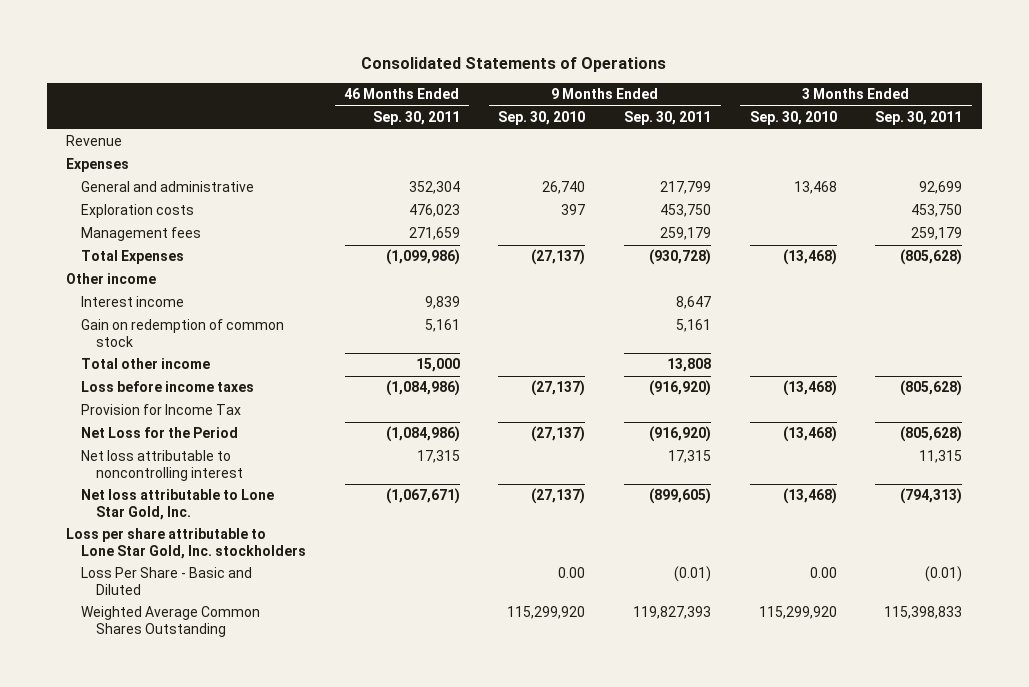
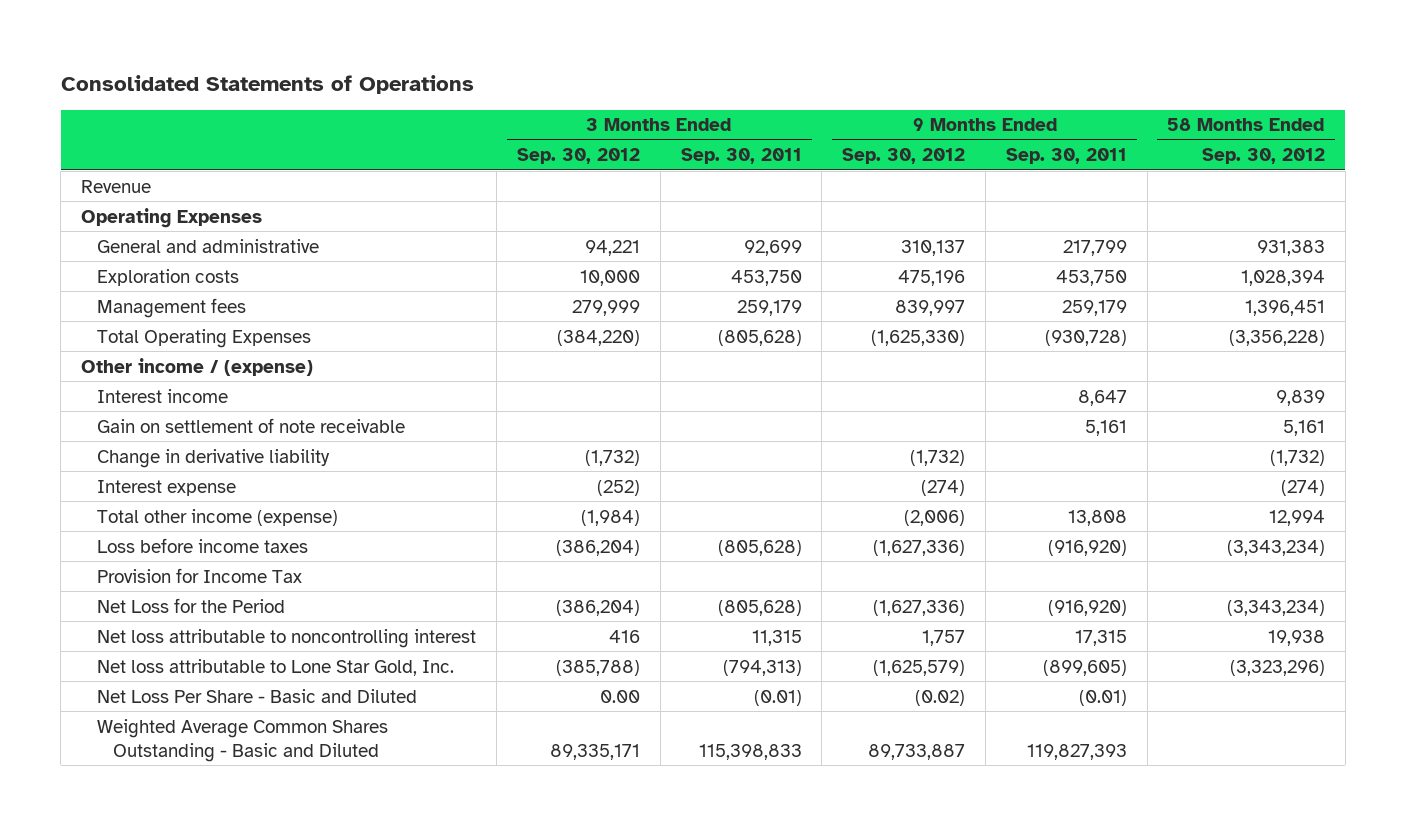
- | 46 Months Ended Sep. 30, 2011 | 9 Months Ended Sep. 30, 2010 | 9 Months Ended Sep. 30, 2011 | 3 Months Ended Sep. 30, 2010 | 3 Months Ended Sep. 30, 2011
+ | 3 Months Ended Sep. 30, 2012 | 3 Months Ended Sep. 30, 2011 | 9 Months Ended Sep. 30, 2012 | 9 Months Ended Sep. 30, 2011 | 58 Months Ended Sep. 30, 2012
- Expenses
+ Operating Expenses
- Total Expenses | (1,099,986) | (27,137) | (930,728) | (13,468) | (805,628)
- Other income
+ Total Operating Expenses | (384,220) | (805,628) | (1,625,330) | (930,728) | (3,356,228)
+ Other income / (expense)
- Gain on redemption of common stock | 5,161 | | 5,161 | |
- Total other income | 15,000 | | 13,808 | |
+ Gain on settlement of note receivable | | | | 5,161 | 5,161
+ Change in derivative liability | (1,732) | | (1,732) | | (1,732)
+ Interest expense | (252) | | (274) | | (274)
+ Total other income (expense) | (1,984) | | (2,006) | 13,808 | 12,994
- Loss per share attributable to Lone Star Gold, Inc. stockholders
- Loss Per Share - Basic and Diluted | | 0.00 | (0.01) | 0.00 | (0.01)
- Weighted Average Common Shares Outstanding | | 115,299,920 | 119,827,393 | 115,299,920 | 115,398,833
+ Net Loss Per Share - Basic and Diluted | 0.00 | (0.01) | (0.02) | (0.01) |
+ Weighted Average Common Shares Outstanding - Basic and Diluted | 89,335,171 | 115,398,833 | 89,733,887 | 119,827,393 |

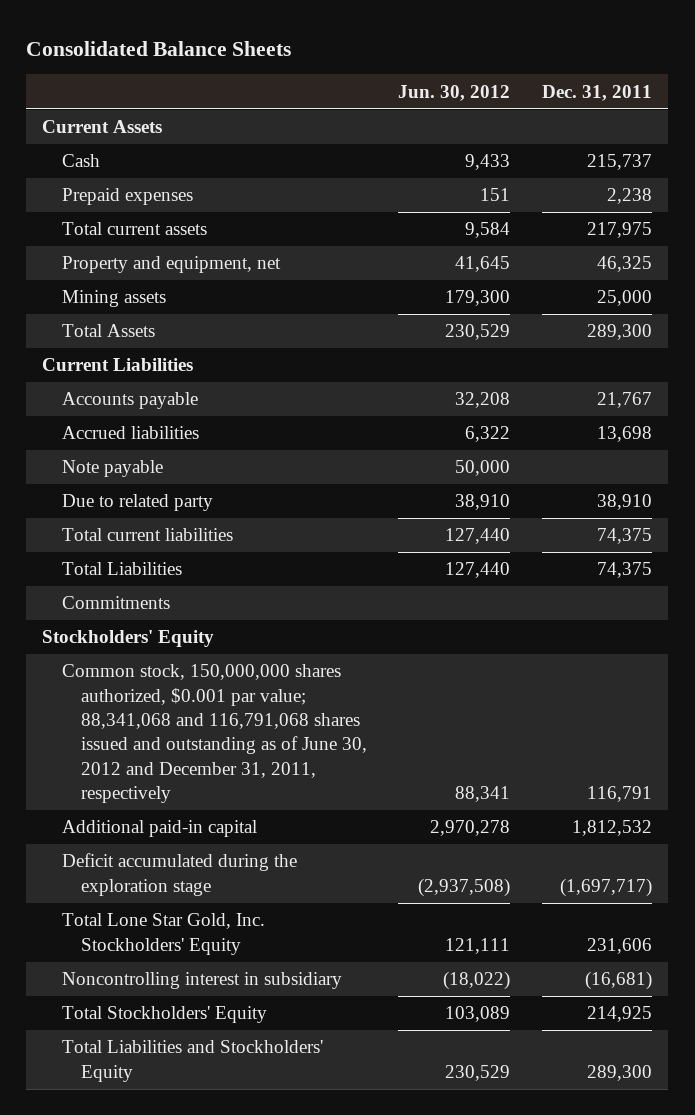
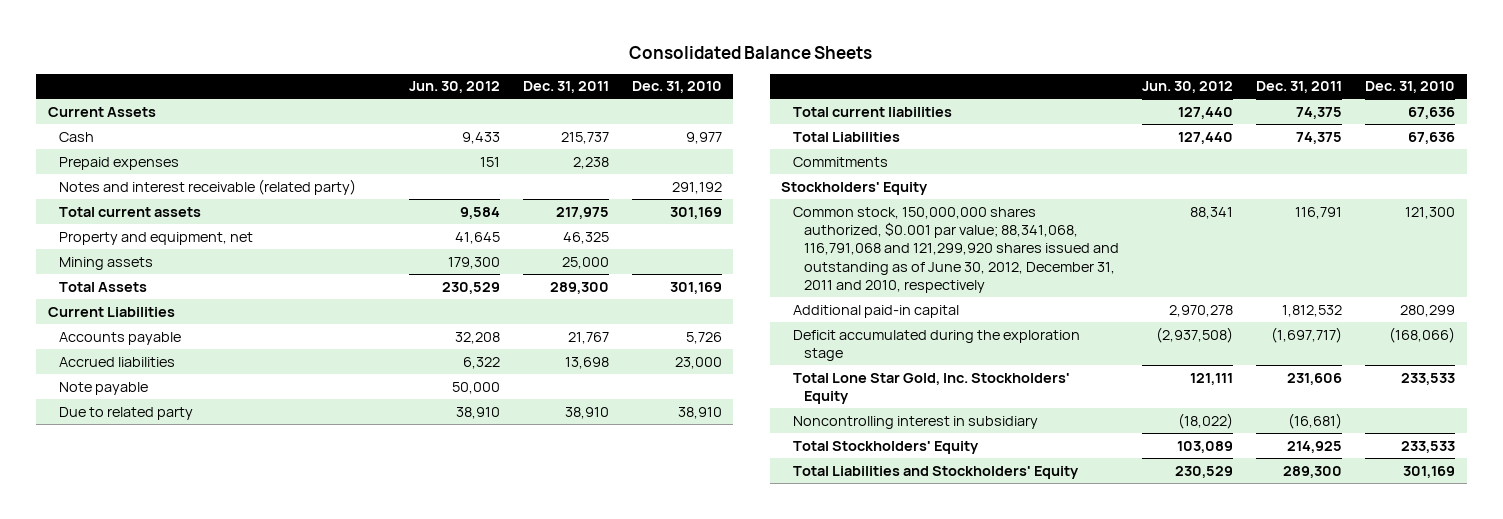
- | Jun. 30, 2012 | Dec. 31, 2011
+ | Jun. 30, 2012 | Dec. 31, 2011 | Dec. 31, 2010
+ Notes and interest receivable (related party) | | | 291,192
- Common stock, 150,000,000 shares authorized, $0.001 par value; 88,341,068 and 116,791,068 shares issued and outstanding as of June 30, 2012 and December 31, 2011, respectively | 88,341 | 116,791
+ Common stock, 150,000,000 shares authorized, $0.001 par value; 88,341,068, 116,791,068 and 121,299,920 shares issued and outstanding as of June 30, 2012, December 31, 2011 and 2010, respectively | 88,341 | 116,791 | 121,300

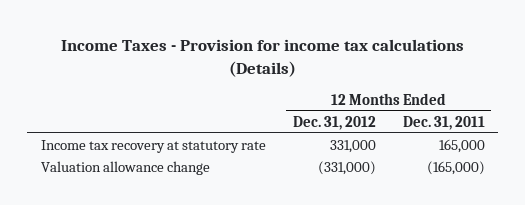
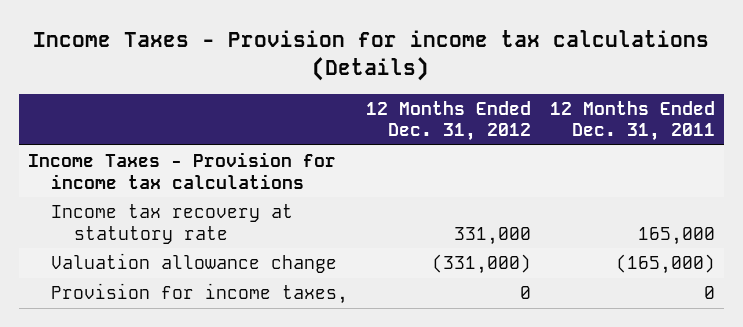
+ Income Taxes - Provision for income tax calculations
+ Provision for income taxes, | 0 | 0

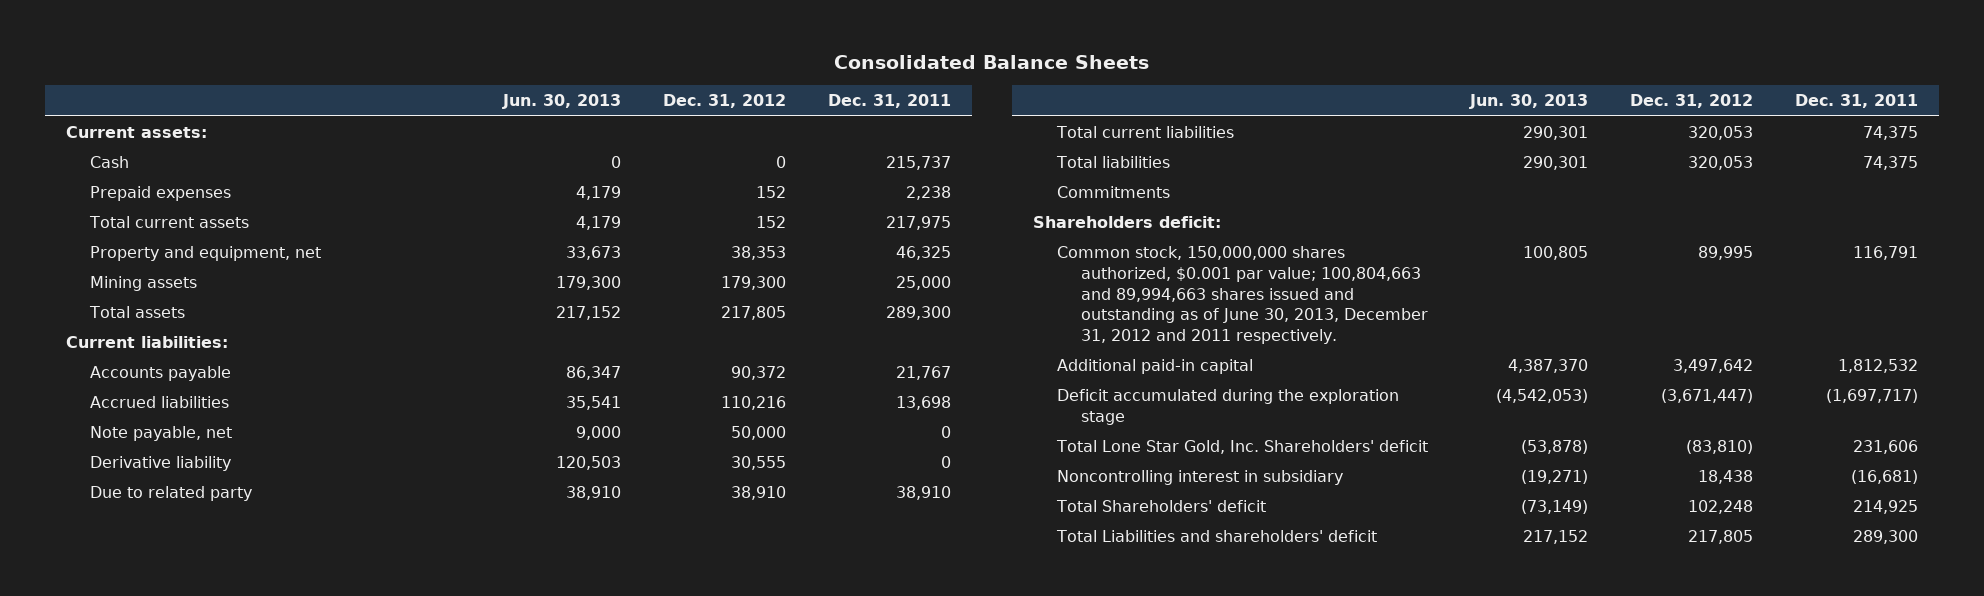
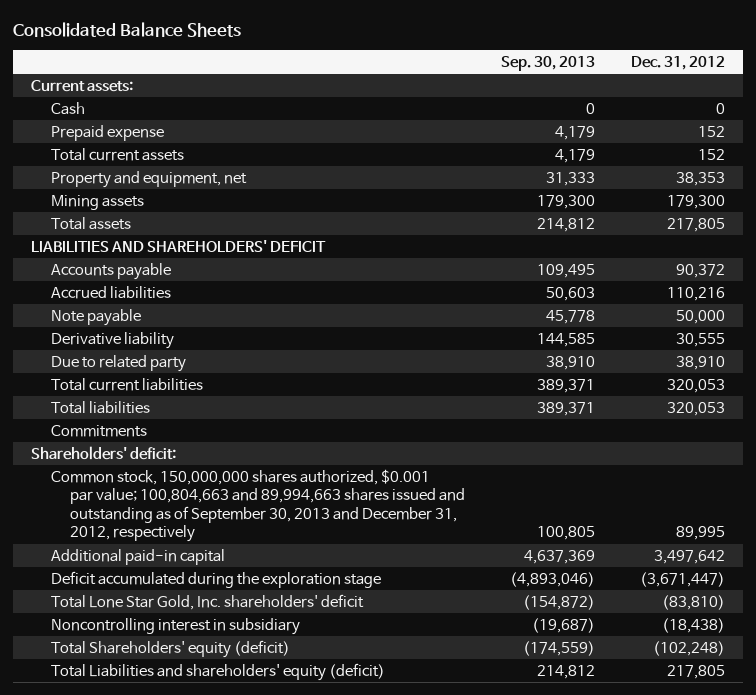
- | Jun. 30, 2013 | Dec. 31, 2012 | Dec. 31, 2011
+ | Sep. 30, 2013 | Dec. 31, 2012
- Prepaid expenses | 4,179 | 152 | 2,238
+ Prepaid expense | 4,179 | 152
- Current liabilities:
+ LIABILITIES AND SHAREHOLDERS' DEFICIT
- Note payable, net | 9,000 | 50,000 | 0
+ Note payable | 45,778 | 50,000
- Shareholders deficit:
- Common stock, 150,000,000 shares authorized, $0.001 par value; 100,804,663 and 89,994,663 shares issued and outstanding as of June 30, 2013, December 31, 2012 and 2011 respectively. | 100,805 | 89,995 | 116,791
+ Shareholders' deficit:
+ Common stock, 150,000,000 shares authorized, $0.001 par value; 100,804,663 and 89,994,663 shares issued and outstanding as of September 30, 2013 and December 31, 2012, respectively | 100,805 | 89,995
- Total Lone Star Gold, Inc. Shareholders' deficit | (53,878) | (83,810) | 231,606
- Noncontrolling interest in subsidiary | (19,271) | 18,438 | (16,681)
- Total Shareholders' deficit | (73,149) | 102,248 | 214,925
- Total Liabilities and shareholders' deficit | 217,152 | 217,805 | 289,300
+ Total Lone Star Gold, Inc. shareholders' deficit | (154,872) | (83,810)
+ Noncontrolling interest in subsidiary | (19,687) | (18,438)
+ Total Shareholders' equity (deficit) | (174,559) | (102,248)
+ Total Liabilities and shareholders' equity (deficit) | 214,812 | 217,805

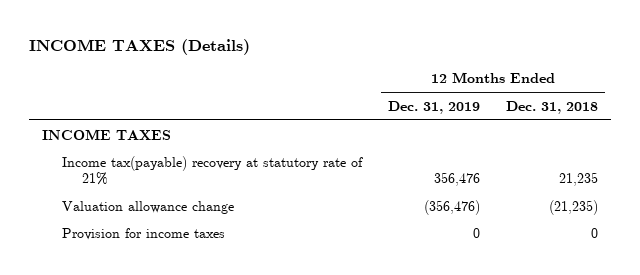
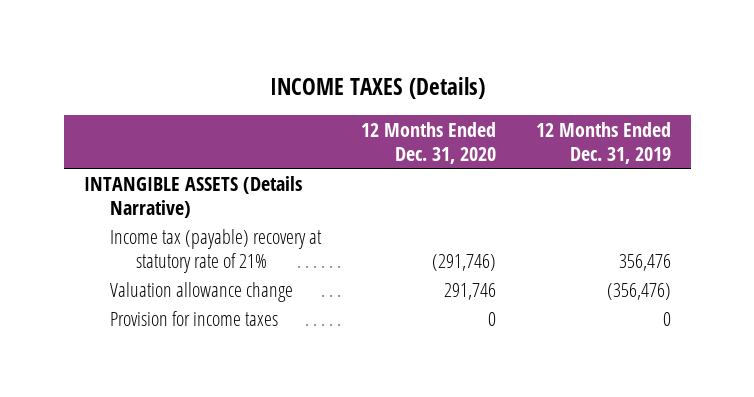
- | 12 Months Ended Dec. 31, 2019 | 12 Months Ended Dec. 31, 2018
+ | 12 Months Ended Dec. 31, 2020 | 12 Months Ended Dec. 31, 2019
- INCOME TAXES
- Income tax(payable) recovery at statutory rate of 21% | 356,476 | 21,235
+ INTANGIBLE ASSETS (Details Narrative)
+ Income tax (payable) recovery at statutory rate of 21% | (291,746) | 356,476

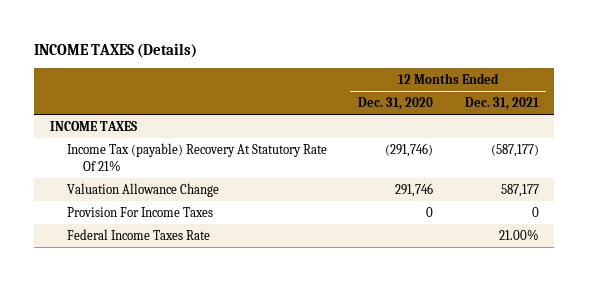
- | 12 Months Ended Dec. 31, 2020 | 12 Months Ended Dec. 31, 2019
+ | 12 Months Ended Dec. 31, 2020 | 12 Months Ended Dec. 31, 2021
- INTANGIBLE ASSETS (Details Narrative)
- Income tax (payable) recovery at statutory rate of 21% | (291,746) | 356,476
- Valuation allowance change | 291,746 | (356,476)
- Provision for income taxes | 0 | 0
+ INCOME TAXES
+ Income Tax (payable) Recovery At Statutory Rate Of 21% | (291,746) | (587,177)
+ Valuation Allowance Change | 291,746 | 587,177
+ Provision For Income Taxes | 0 | 0
+ Federal Income Taxes Rate | | 21.00%

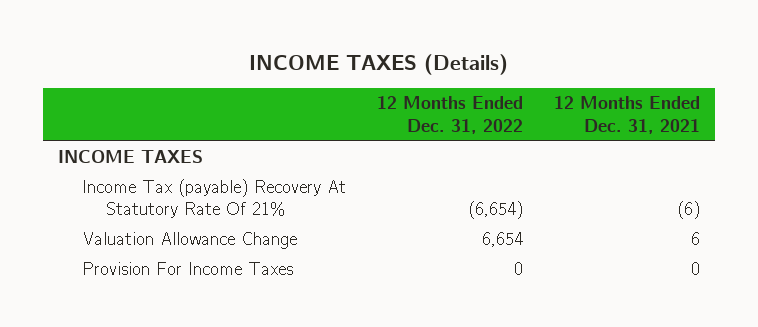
- | 12 Months Ended Dec. 31, 2020 | 12 Months Ended Dec. 31, 2021
+ | 12 Months Ended Dec. 31, 2022 | 12 Months Ended Dec. 31, 2021
- Income Tax (payable) Recovery At Statutory Rate Of 21% | (291,746) | (587,177)
- Valuation Allowance Change | 291,746 | 587,177
+ Income Tax (payable) Recovery At Statutory Rate Of 21% | (6,654) | (6)
+ Valuation Allowance Change | 6,654 | 6
- Federal Income Taxes Rate | | 21.00%

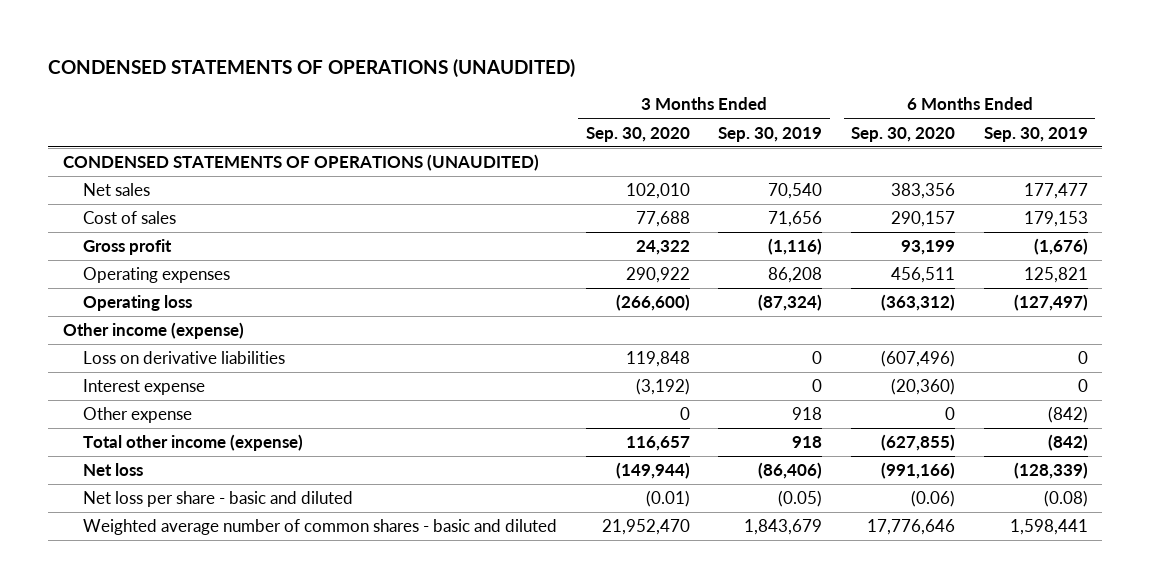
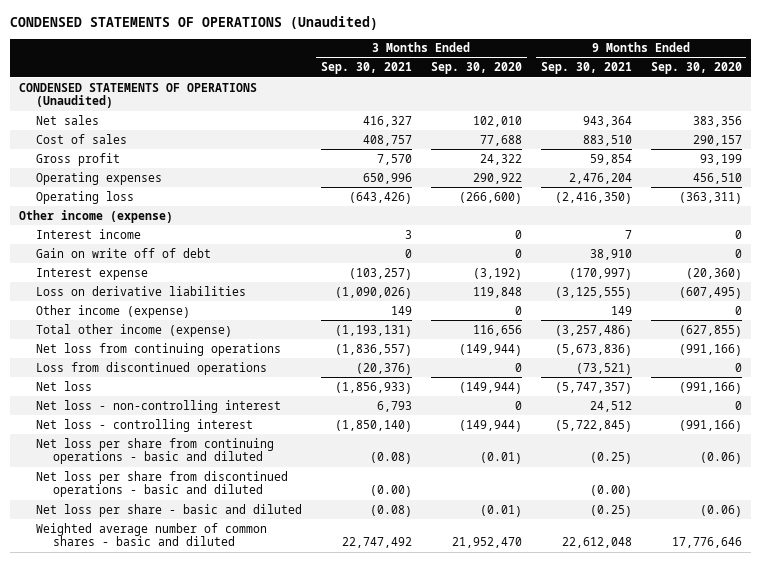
- CONDENSED STATEMENTS OF OPERATIONS (UNAUDITED)
+ CONDENSED STATEMENTS OF OPERATIONS (Unaudited)
- | 3 Months Ended Sep. 30, 2020 | 3 Months Ended Sep. 30, 2019 | 6 Months Ended Sep. 30, 2020 | 6 Months Ended Sep. 30, 2019
+ | 3 Months Ended Sep. 30, 2021 | 3 Months Ended Sep. 30, 2020 | 9 Months Ended Sep. 30, 2021 | 9 Months Ended Sep. 30, 2020
- CONDENSED STATEMENTS OF OPERATIONS (UNAUDITED)
+ CONDENSED STATEMENTS OF OPERATIONS (Unaudited)
+ Interest income | 3 | 0 | 7 | 0
+ Gain on write off of debt | 0 | 0 | 38,910 | 0
- Other expense | 0 | 918 | 0 | (842)
- Total other income (expense) | 116,657 | 918 | (627,855) | (842)
moved down: Loss on derivative liabilities | (1,090,026) | 119,848 | (3,125,555) | (607,495)
+ Other income (expense) | 149 | 0 | 149 | 0
+ Total other income (expense) | (1,193,131) | 116,656 | (3,257,486) | (627,855)
+ Net loss from continuing operations | (1,836,557) | (149,944) | (5,673,836) | (991,166)
+ Loss from discontinued operations | (20,376) | 0 | (73,521) | 0
+ Net loss - non-controlling interest | 6,793 | 0 | 24,512 | 0
+ Net loss - controlling interest | (1,850,140) | (149,944) | (5,722,845) | (991,166)
+ Net loss per share from continuing operations - basic and diluted | (0.08) | (0.01) | (0.25) | (0.06)
+ Net loss per share from discontinued operations - basic and diluted | (0.00) | | (0.00) |

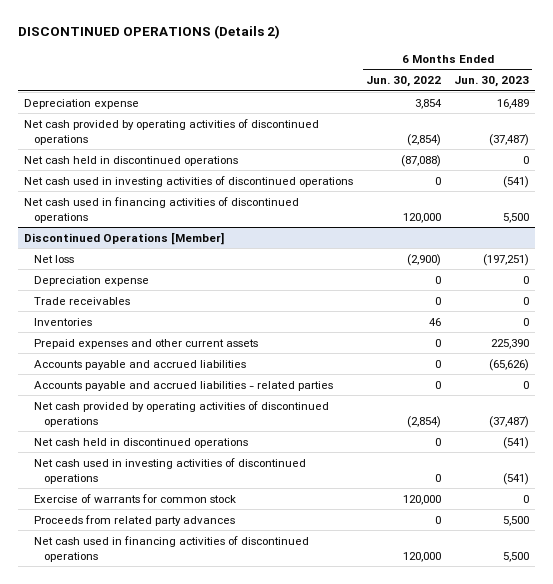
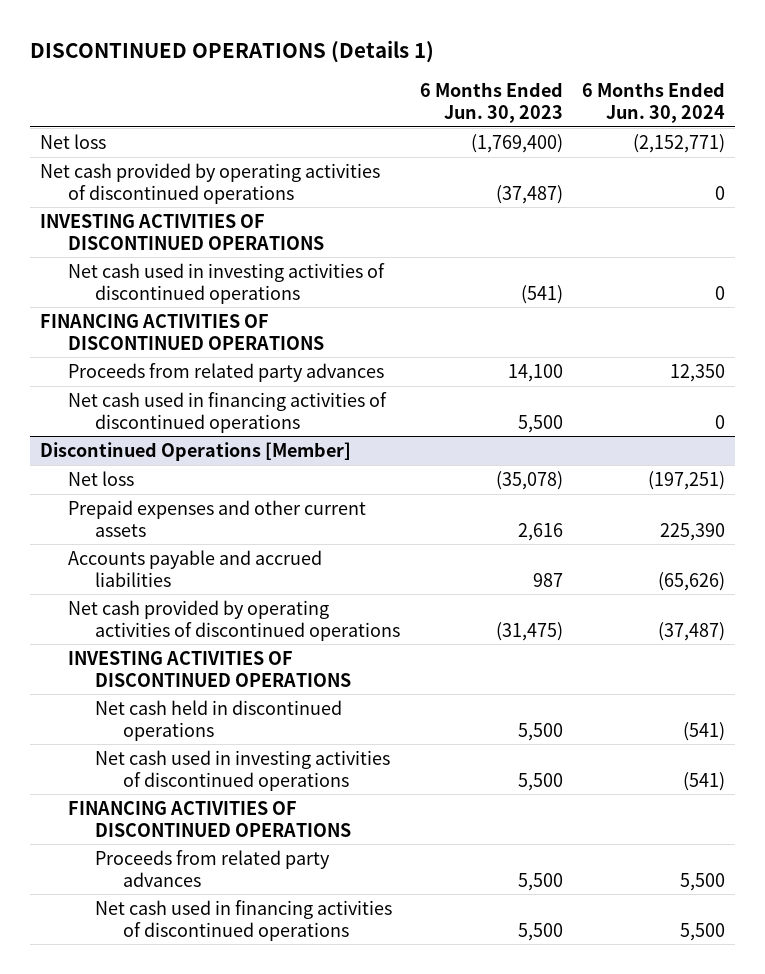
- DISCONTINUED OPERATIONS (Details 2)
+ DISCONTINUED OPERATIONS (Details 1)
- | 6 Months Ended Jun. 30, 2022 | 6 Months Ended Jun. 30, 2023
+ | 6 Months Ended Jun. 30, 2023 | 6 Months Ended Jun. 30, 2024
- Depreciation expense | 3,854 | 16,489
+ Net loss | (1,769,400) | (2,152,771)
- Net cash held in discontinued operations | (87,088) | 0
+ INVESTING ACTIVITIES OF DISCONTINUED OPERATIONS
+ FINANCING ACTIVITIES OF DISCONTINUED OPERATIONS
+ Proceeds from related party advances | 14,100 | 12,350
@ Discontinued Operations [Member]
- Net loss | (2,900) | (197,251)
- Depreciation expense | 0 | 0
- Trade receivables | 0 | 0
- Inventories | 46 | 0
- Prepaid expenses and other current assets | 0 | 225,390
- Accounts payable and accrued liabilities | 0 | (65,626)
- Accounts payable and accrued liabilities - related parties | 0 | 0
- Net cash provided by operating activities of discontinued operations | (2,854) | (37,487)
- Net cash held in discontinued operations | 0 | (541)
- Net cash used in investing activities of discontinued operations | 0 | (541)
- Exercise of warrants for common stock | 120,000 | 0
+ Net loss | (35,078) | (197,251)
+ Prepaid expenses and other current assets | 2,616 | 225,390
+ Accounts payable and accrued liabilities | 987 | (65,626)
+ Net cash provided by operating activities of discontinued operations | (31,475) | (37,487)
+ INVESTING ACTIVITIES OF DISCONTINUED OPERATIONS
+ Net cash held in discontinued operations | 5,500 | (541)
+ Net cash used in investing activities of discontinued operations | 5,500 | (541)
+ FINANCING ACTIVITIES OF DISCONTINUED OPERATIONS

